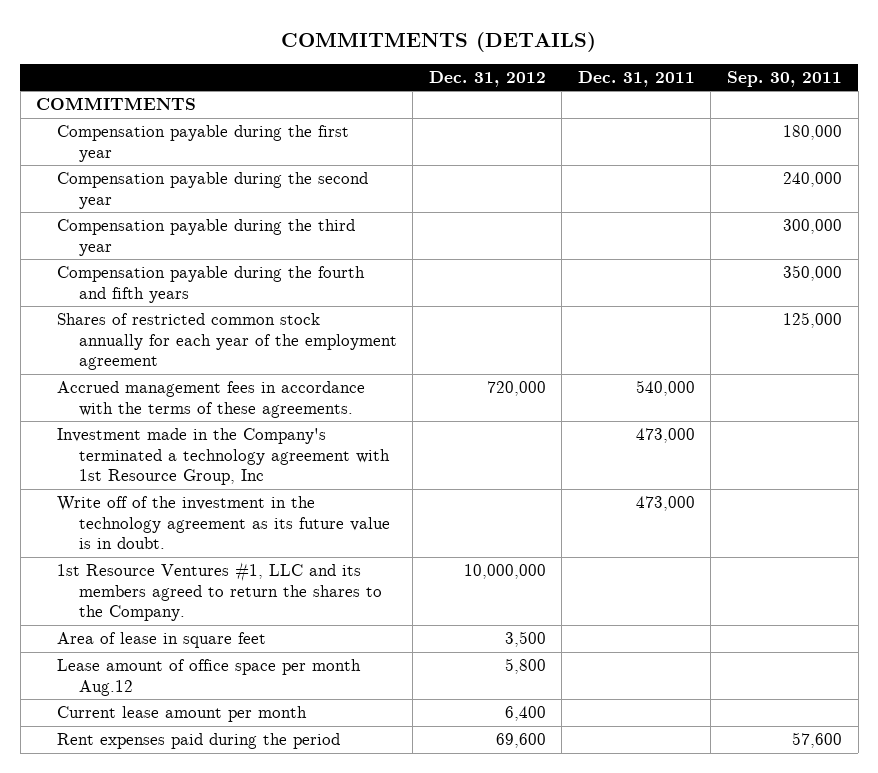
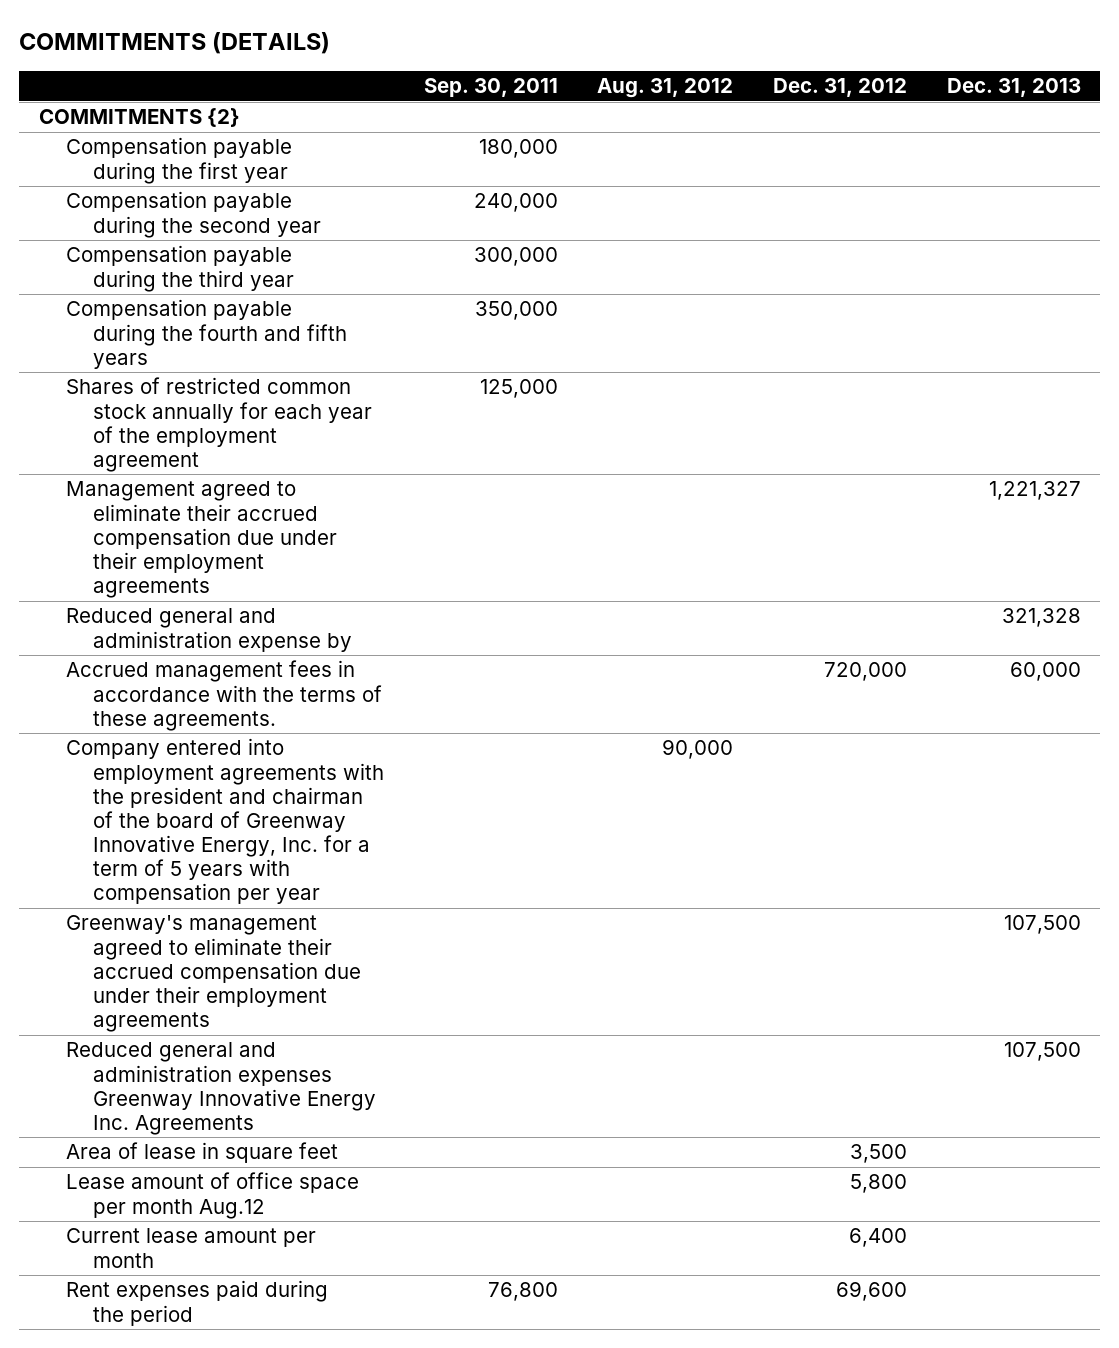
- | Dec. 31, 2012 | Dec. 31, 2011 | Sep. 30, 2011
+ | Sep. 30, 2011 | Aug. 31, 2012 | Dec. 31, 2012 | Dec. 31, 2013
- COMMITMENTS
+ COMMITMENTS {2}
+ Management agreed to eliminate their accrued compensation due under their employment agreements | | | | 1,221,327
+ Reduced general and administration expense by | | | | 321,328
- Investment made in the Company's terminated a technology agreement with 1st Resource Group, Inc | | 473,000 |
- Write off of the investment in the technology agreement as its future value is in doubt. | | 473,000 |
- 1st Resource Ventures #1, LLC and its members agreed to return the shares to the Company. | 10,000,000 | |
+ Company entered into employment agreements with the president and chairman of the board of Greenway Innovative Energy, Inc. for a term of 5 years with compensation per year | | 90,000 | |
+ Greenway's management agreed to eliminate their accrued compensation due under their employment agreements | | | | 107,500
+ Reduced general and administration expenses Greenway Innovative Energy Inc. Agreements | | | | 107,500
- Rent expenses paid during the period | 69,600 | | 57,600
+ Rent expenses paid during the period | 76,800 | | 69,600 |

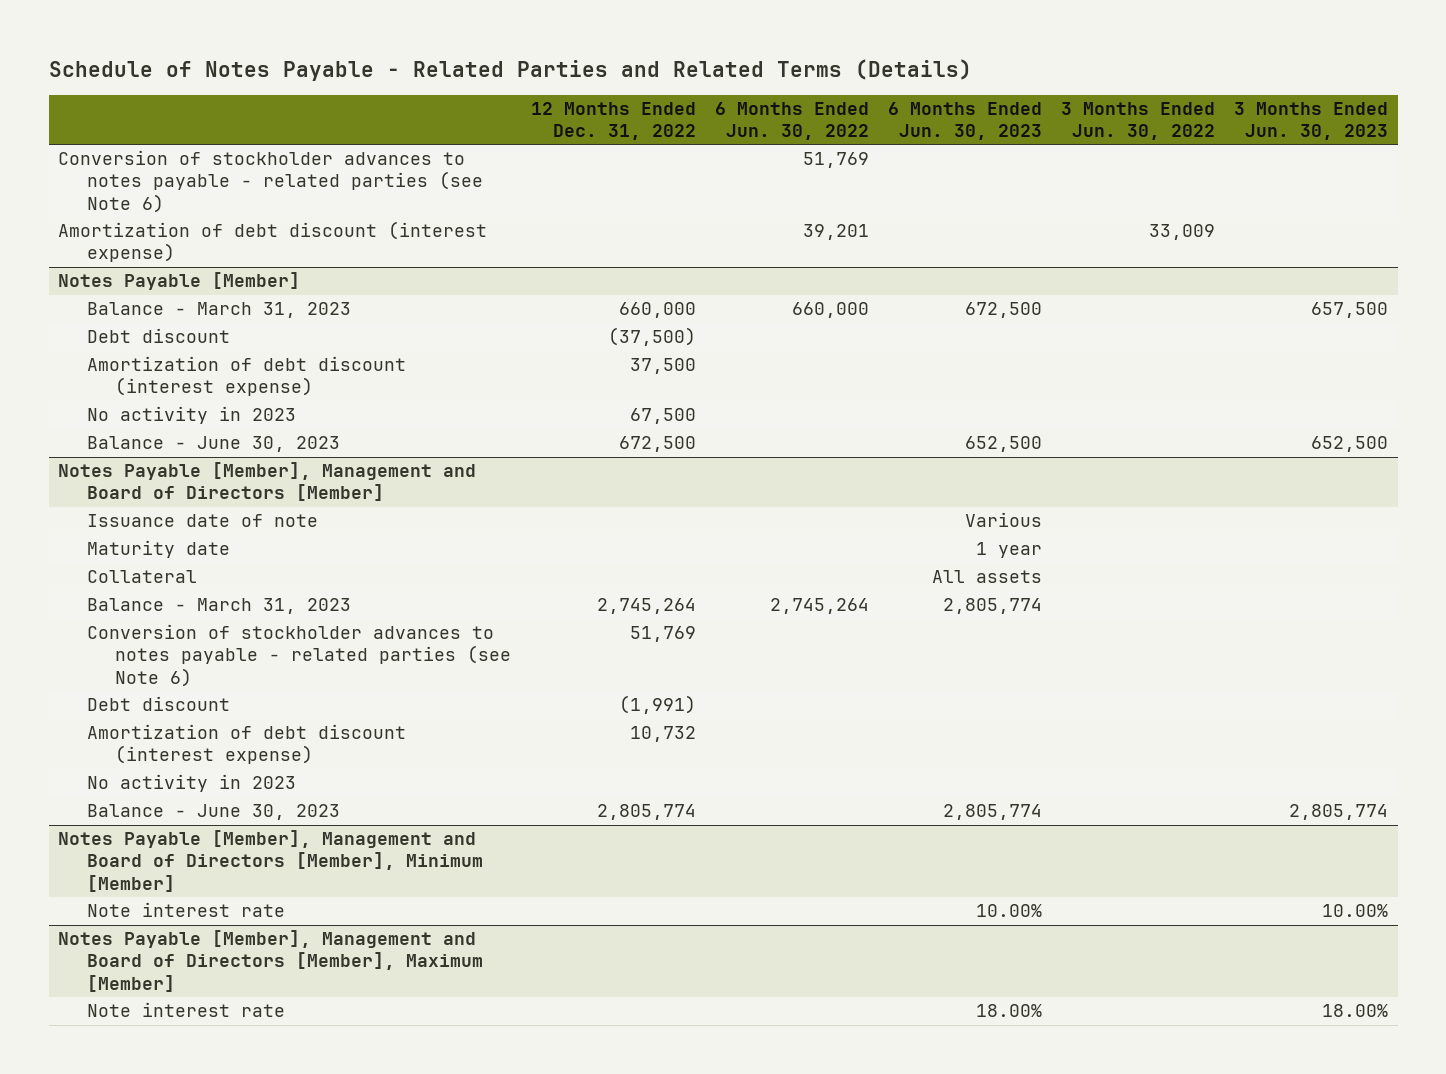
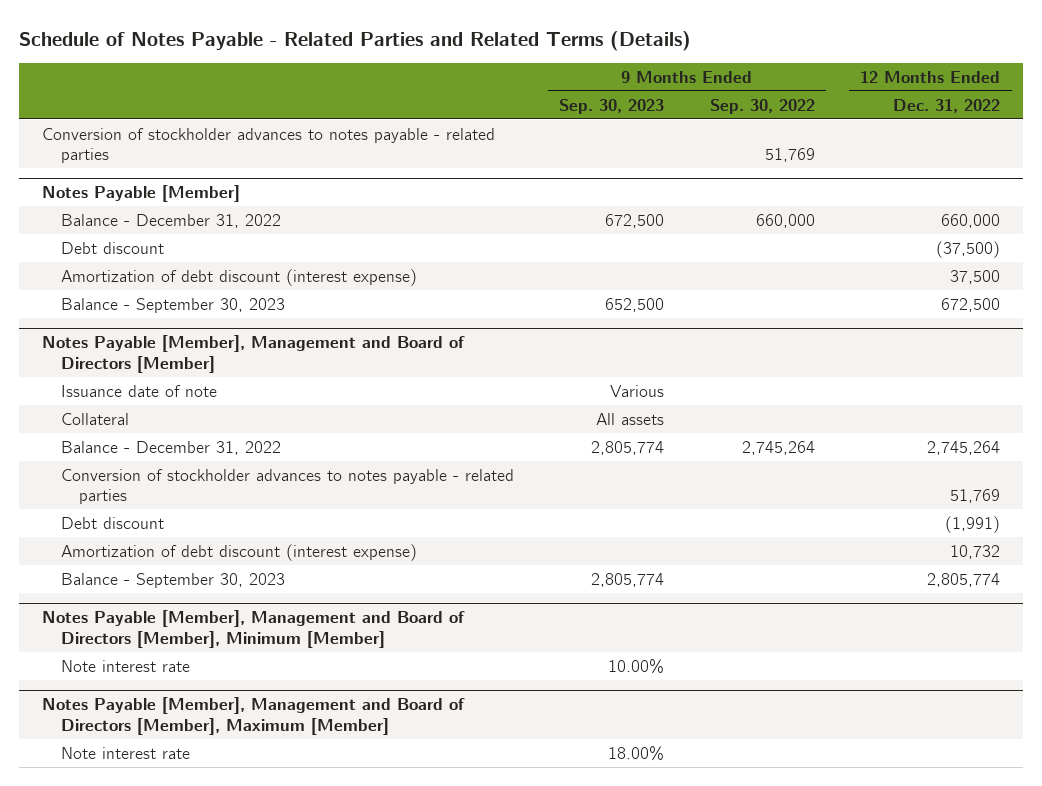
- | 12 Months Ended Dec. 31, 2022 | 6 Months Ended Jun. 30, 2022 | 6 Months Ended Jun. 30, 2023 | 3 Months Ended Jun. 30, 2022 | 3 Months Ended Jun. 30, 2023
+ | 9 Months Ended Sep. 30, 2023 | 9 Months Ended Sep. 30, 2022 | 12 Months Ended Dec. 31, 2022
- Conversion of stockholder advances to notes payable - related parties (see Note 6) | | 51,769 | | |
- Amortization of debt discount (interest expense) | | 39,201 | | 33,009 |
+ Conversion of stockholder advances to notes payable - related parties | | 51,769 |
@ Notes Payable [Member]
- Balance - March 31, 2023 | 660,000 | 660,000 | 672,500 | | 657,500
+ Balance - December 31, 2022 | 672,500 | 660,000 | 660,000
- No activity in 2023 | 67,500 | | | |
- Balance - June 30, 2023 | 672,500 | | 652,500 | | 652,500
+ Balance - September 30, 2023 | 652,500 | | 672,500
@ Notes Payable [Member], Management and Board of Directors [Member]
- Maturity date | | | 1 year | |
- Balance - March 31, 2023 | 2,745,264 | 2,745,264 | 2,805,774 | |
- Conversion of stockholder advances to notes payable - related parties (see Note 6) | 51,769 | | | |
+ Balance - December 31, 2022 | 2,805,774 | 2,745,264 | 2,745,264
+ Conversion of stockholder advances to notes payable - related parties | | | 51,769
- No activity in 2023
- Balance - June 30, 2023 | 2,805,774 | | 2,805,774 | | 2,805,774
+ Balance - September 30, 2023 | 2,805,774 | | 2,805,774

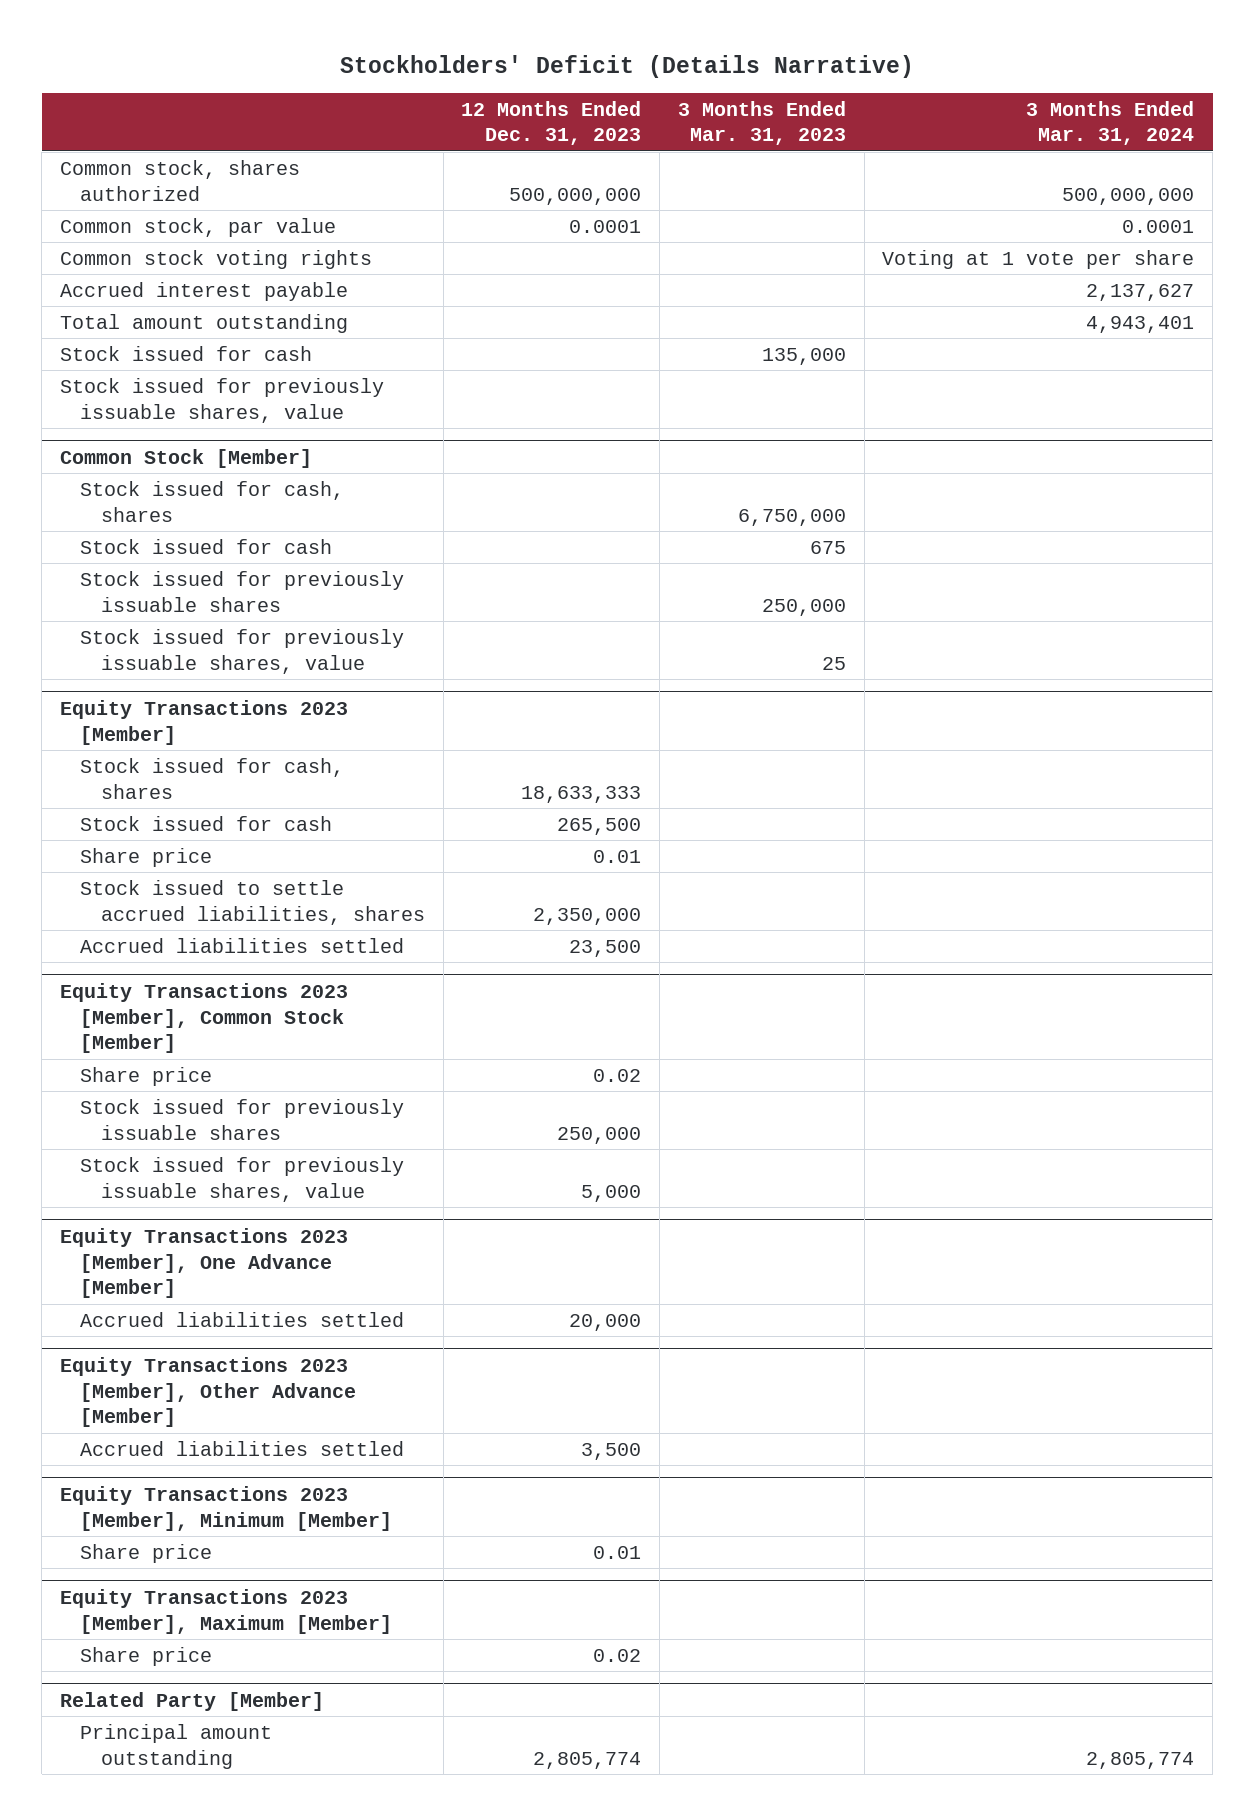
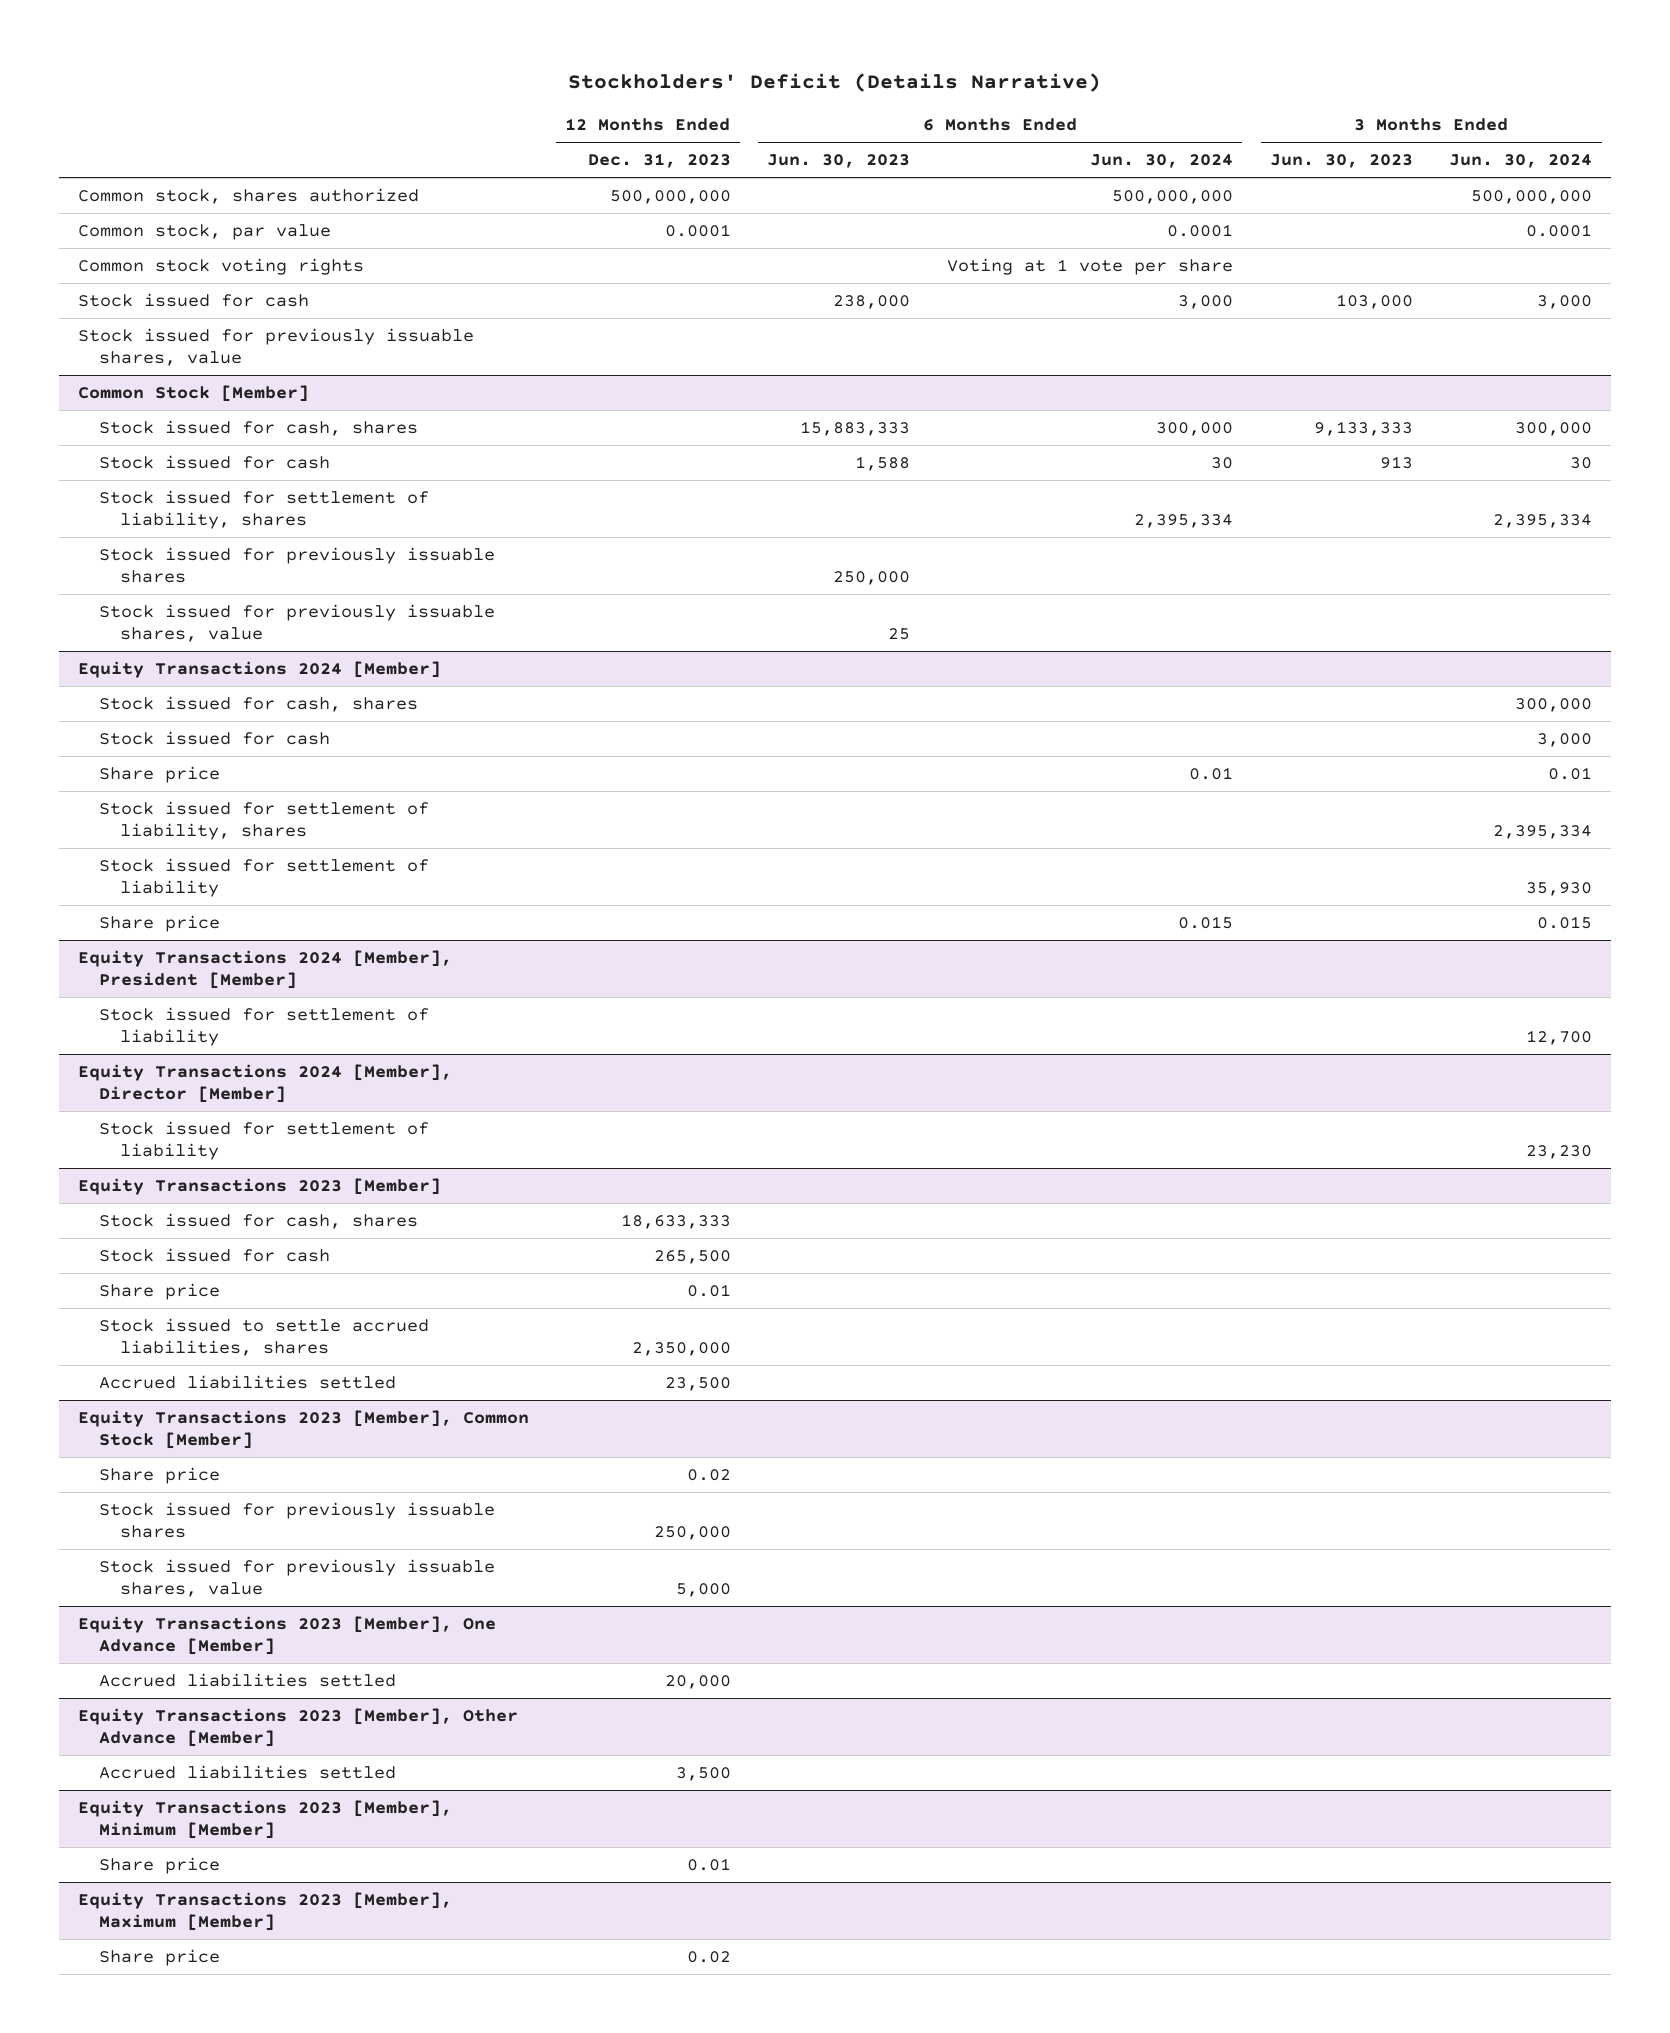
- | 12 Months Ended Dec. 31, 2023 | 3 Months Ended Mar. 31, 2023 | 3 Months Ended Mar. 31, 2024
+ | 12 Months Ended Dec. 31, 2023 | 6 Months Ended Jun. 30, 2023 | 6 Months Ended Jun. 30, 2024 | 3 Months Ended Jun. 30, 2023 | 3 Months Ended Jun. 30, 2024
- Accrued interest payable | | | 2,137,627
- Total amount outstanding | | | 4,943,401
@ Common Stock [Member]
+ Stock issued for settlement of liability, shares | | | 2,395,334 | | 2,395,334
+ Equity Transactions 2024 [Member]
+ Stock issued for cash, shares | | | | | 300,000
+ Stock issued for cash | | | | | 3,000
+ Share price | | | 0.01 | | 0.01
+ Stock issued for settlement of liability, shares | | | | | 2,395,334
+ Stock issued for settlement of liability | | | | | 35,930
+ Share price | | | 0.015 | | 0.015
+ Equity Transactions 2024 [Member], President [Member]
+ Stock issued for settlement of liability | | | | | 12,700
+ Equity Transactions 2024 [Member], Director [Member]
+ Stock issued for settlement of liability | | | | | 23,230
- Related Party [Member]
- Principal amount outstanding | 2,805,774 | | 2,805,774

